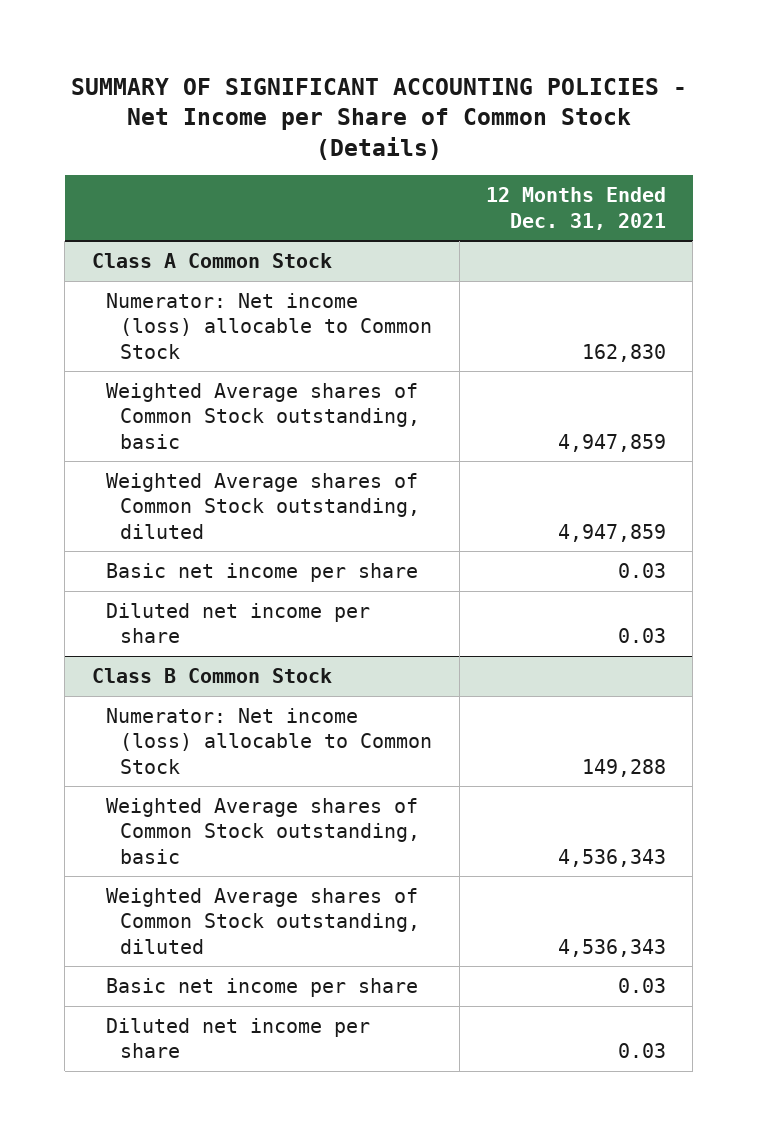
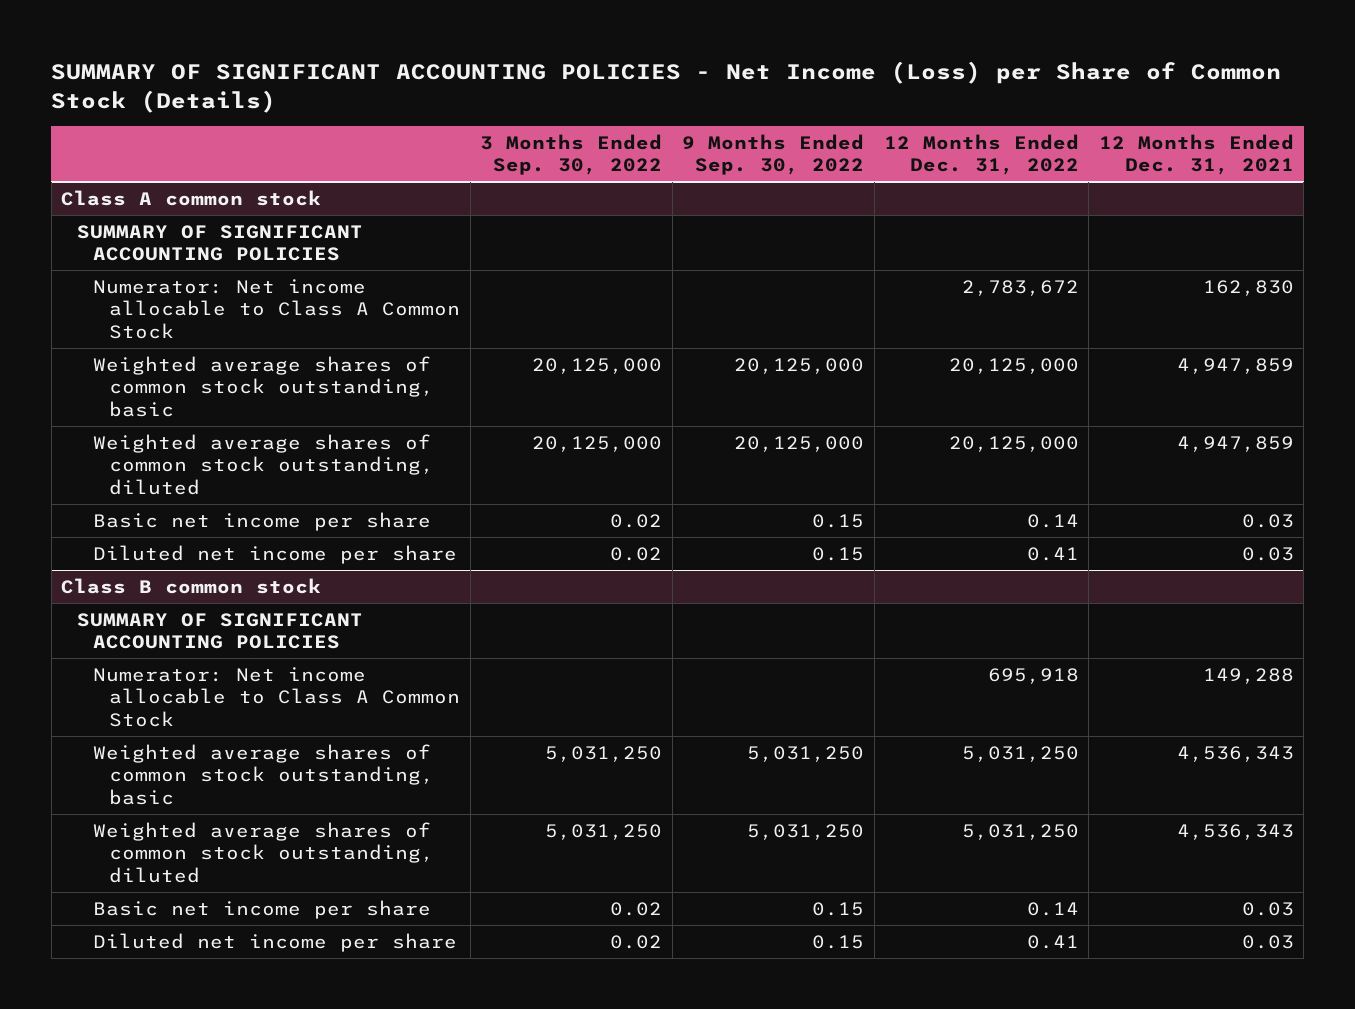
- SUMMARY OF SIGNIFICANT ACCOUNTING POLICIES - Net Income per Share of Common Stock (Details)
+ SUMMARY OF SIGNIFICANT ACCOUNTING POLICIES - Net Income (Loss) per Share of Common Stock (Details)
- | 12 Months Ended Dec. 31, 2021
+ | 3 Months Ended Sep. 30, 2022 | 9 Months Ended Sep. 30, 2022 | 12 Months Ended Dec. 31, 2022 | 12 Months Ended Dec. 31, 2021
- Class A Common Stock
- Numerator: Net income (loss) allocable to Common Stock | 162,830
- Weighted Average shares of Common Stock outstanding, basic | 4,947,859
- Weighted Average shares of Common Stock outstanding, diluted | 4,947,859
+ Class A common stock
+ SUMMARY OF SIGNIFICANT ACCOUNTING POLICIES
+ Numerator: Net income allocable to Class A Common Stock | | | 2,783,672 | 162,830
+ Weighted average shares of common stock outstanding, basic | 20,125,000 | 20,125,000 | 20,125,000 | 4,947,859
+ Weighted average shares of common stock outstanding, diluted | 20,125,000 | 20,125,000 | 20,125,000 | 4,947,859
- Class B Common Stock
- Numerator: Net income (loss) allocable to Common Stock | 149,288
- Weighted Average shares of Common Stock outstanding, basic | 4,536,343
- Weighted Average shares of Common Stock outstanding, diluted | 4,536,343
+ Class B common stock
+ SUMMARY OF SIGNIFICANT ACCOUNTING POLICIES
+ Numerator: Net income allocable to Class A Common Stock | | | 695,918 | 149,288
+ Weighted average shares of common stock outstanding, basic | 5,031,250 | 5,031,250 | 5,031,250 | 4,536,343
+ Weighted average shares of common stock outstanding, diluted | 5,031,250 | 5,031,250 | 5,031,250 | 4,536,343

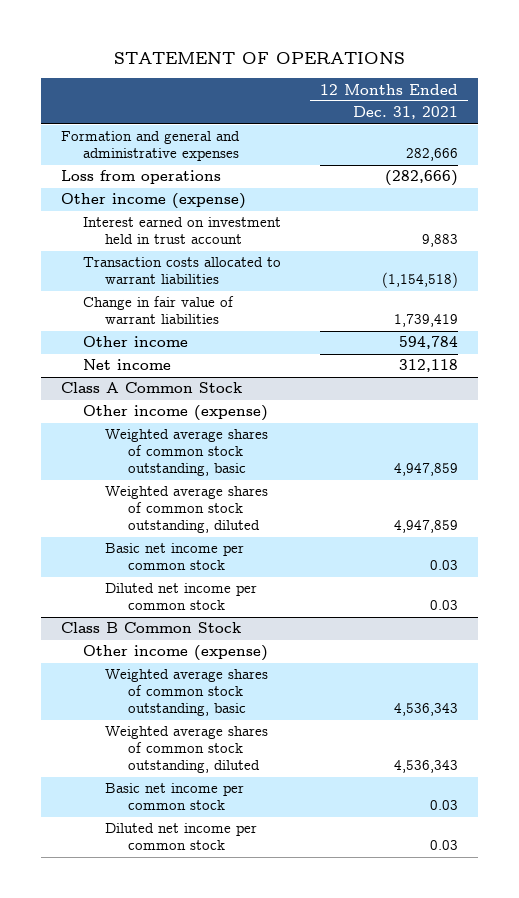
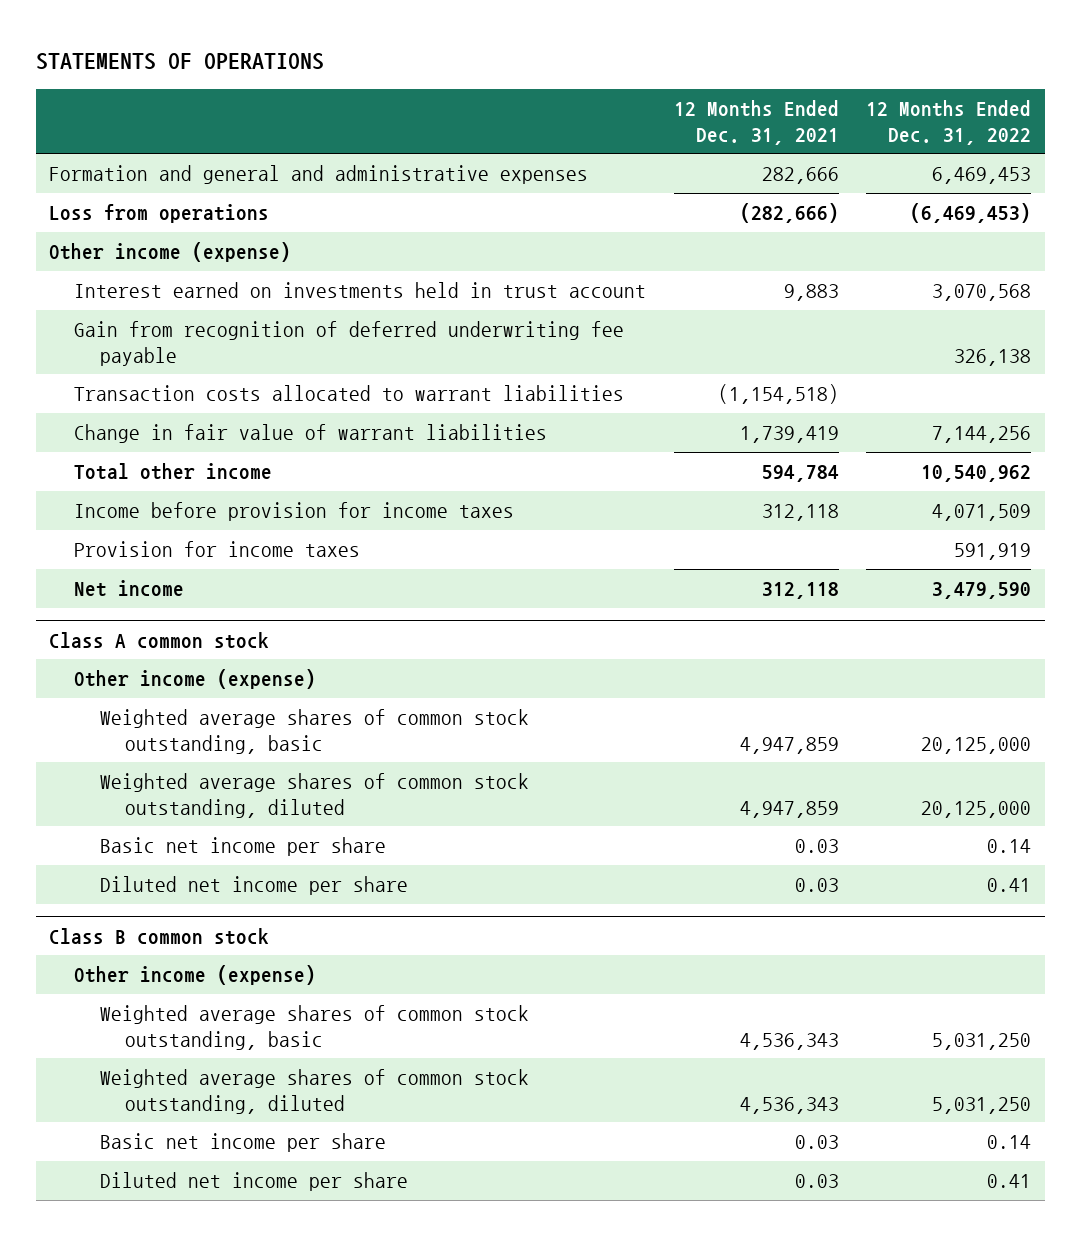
- STATEMENT OF OPERATIONS
+ STATEMENTS OF OPERATIONS
- | 12 Months Ended Dec. 31, 2021
+ | 12 Months Ended Dec. 31, 2021 | 12 Months Ended Dec. 31, 2022
- Interest earned on investment held in trust account | 9,883
+ Interest earned on investments held in trust account | 9,883 | 3,070,568
+ Gain from recognition of deferred underwriting fee payable | | 326,138
- Other income | 594,784
+ Total other income | 594,784 | 10,540,962
+ Income before provision for income taxes | 312,118 | 4,071,509
+ Provision for income taxes | | 591,919
- Class A Common Stock
+ Class A common stock
- Basic net income per common stock | 0.03
- Diluted net income per common stock | 0.03
- Class B Common Stock
+ Basic net income per share | 0.03 | 0.14
+ Diluted net income per share | 0.03 | 0.41
+ Class B common stock
- Basic net income per common stock | 0.03
- Diluted net income per common stock | 0.03
+ Basic net income per share | 0.03 | 0.14
+ Diluted net income per share | 0.03 | 0.41

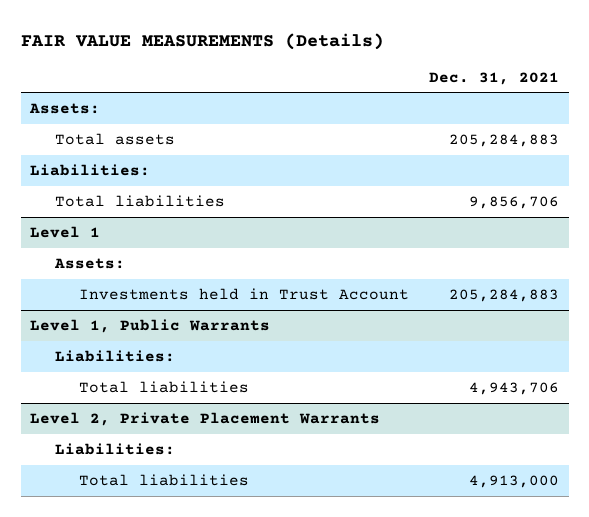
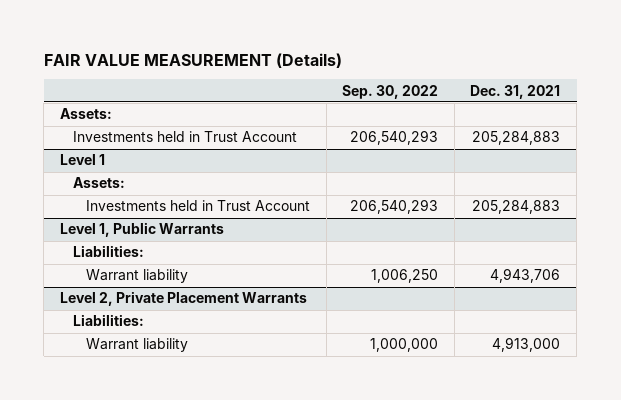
- FAIR VALUE MEASUREMENTS (Details)
+ FAIR VALUE MEASUREMENT (Details)
- | Dec. 31, 2021
+ | Sep. 30, 2022 | Dec. 31, 2021
- Total assets | 205,284,883
- Liabilities:
- Total liabilities | 9,856,706
+ Investments held in Trust Account | 206,540,293 | 205,284,883
@ Level 1, Public Warrants
- Total liabilities | 4,943,706
+ Warrant liability | 1,006,250 | 4,943,706
@ Level 2, Private Placement Warrants
- Total liabilities | 4,913,000
+ Warrant liability | 1,000,000 | 4,913,000

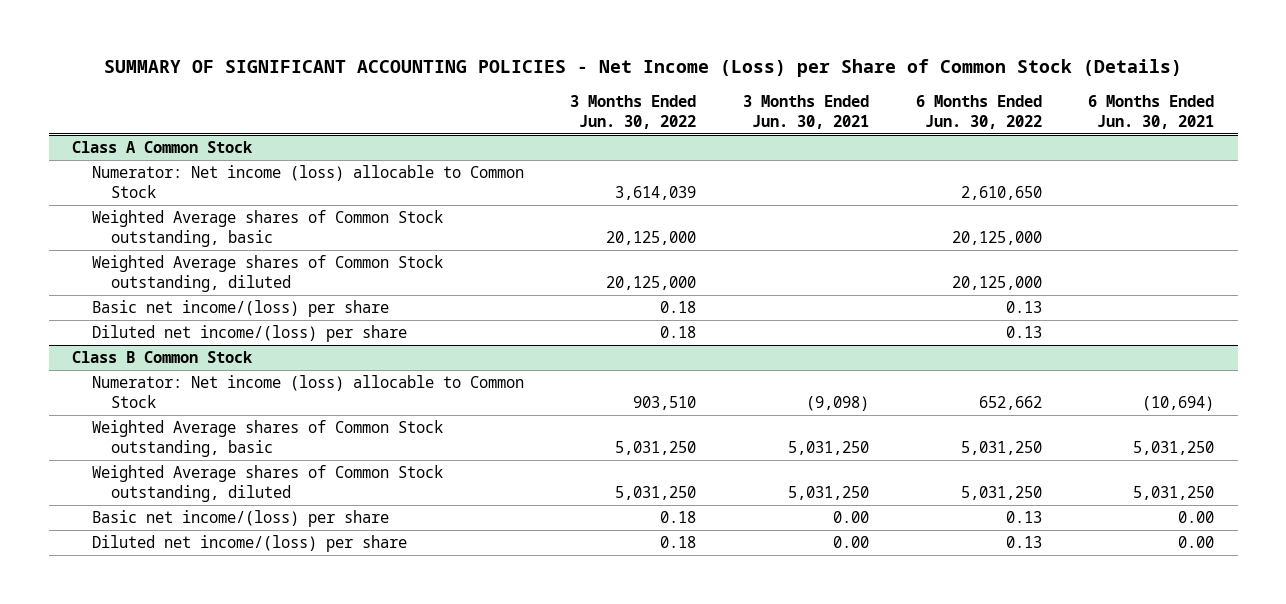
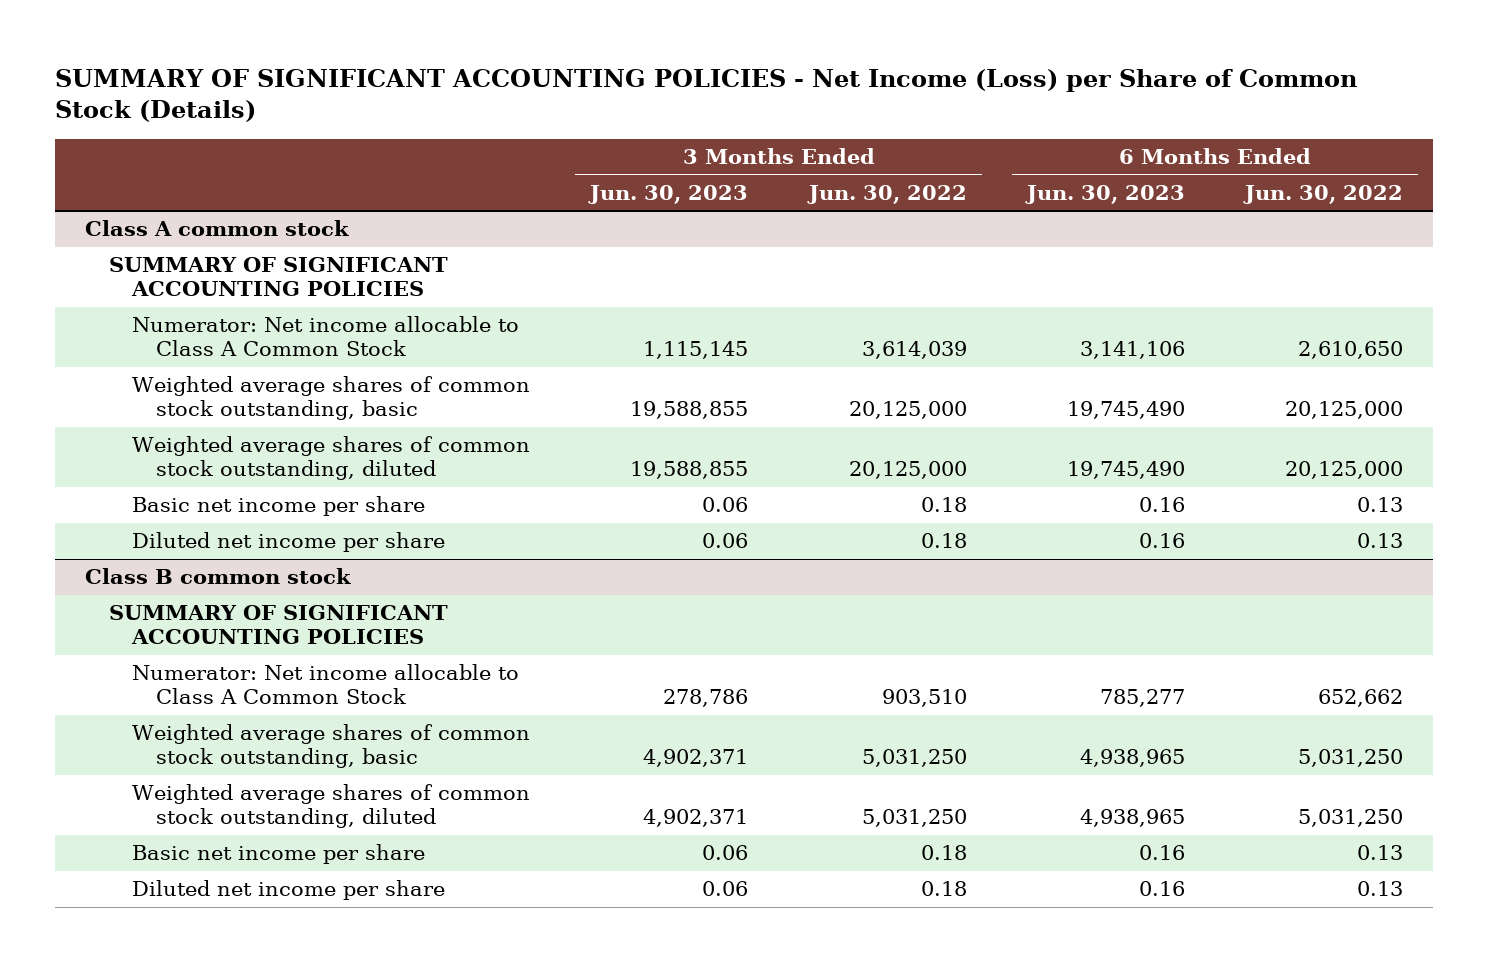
- | 3 Months Ended Jun. 30, 2022 | 3 Months Ended Jun. 30, 2021 | 6 Months Ended Jun. 30, 2022 | 6 Months Ended Jun. 30, 2021
+ | 3 Months Ended Jun. 30, 2023 | 3 Months Ended Jun. 30, 2022 | 6 Months Ended Jun. 30, 2023 | 6 Months Ended Jun. 30, 2022
- Class A Common Stock
- Numerator: Net income (loss) allocable to Common Stock | 3,614,039 | | 2,610,650 |
- Weighted Average shares of Common Stock outstanding, basic | 20,125,000 | | 20,125,000 |
- Weighted Average shares of Common Stock outstanding, diluted | 20,125,000 | | 20,125,000 |
- Basic net income/(loss) per share | 0.18 | | 0.13 |
- Diluted net income/(loss) per share | 0.18 | | 0.13 |
- Class B Common Stock
- Numerator: Net income (loss) allocable to Common Stock | 903,510 | (9,098) | 652,662 | (10,694)
- Weighted Average shares of Common Stock outstanding, basic | 5,031,250 | 5,031,250 | 5,031,250 | 5,031,250
- Weighted Average shares of Common Stock outstanding, diluted | 5,031,250 | 5,031,250 | 5,031,250 | 5,031,250
- Basic net income/(loss) per share | 0.18 | 0.00 | 0.13 | 0.00
- Diluted net income/(loss) per share | 0.18 | 0.00 | 0.13 | 0.00
+ Class A common stock
+ SUMMARY OF SIGNIFICANT ACCOUNTING POLICIES
+ Numerator: Net income allocable to Class A Common Stock | 1,115,145 | 3,614,039 | 3,141,106 | 2,610,650
+ Weighted average shares of common stock outstanding, basic | 19,588,855 | 20,125,000 | 19,745,490 | 20,125,000
+ Weighted average shares of common stock outstanding, diluted | 19,588,855 | 20,125,000 | 19,745,490 | 20,125,000
+ Basic net income per share | 0.06 | 0.18 | 0.16 | 0.13
+ Diluted net income per share | 0.06 | 0.18 | 0.16 | 0.13
+ Class B common stock
+ SUMMARY OF SIGNIFICANT ACCOUNTING POLICIES
+ Numerator: Net income allocable to Class A Common Stock | 278,786 | 903,510 | 785,277 | 652,662
+ Weighted average shares of common stock outstanding, basic | 4,902,371 | 5,031,250 | 4,938,965 | 5,031,250
+ Weighted average shares of common stock outstanding, diluted | 4,902,371 | 5,031,250 | 4,938,965 | 5,031,250
+ Basic net income per share | 0.06 | 0.18 | 0.16 | 0.13
+ Diluted net income per share | 0.06 | 0.18 | 0.16 | 0.13

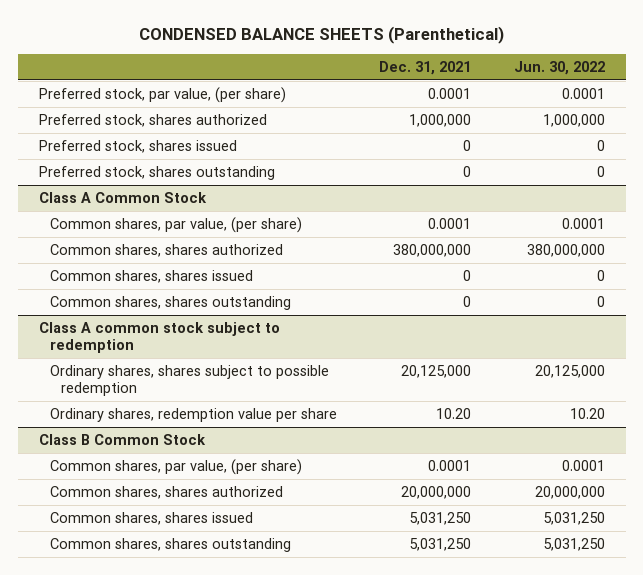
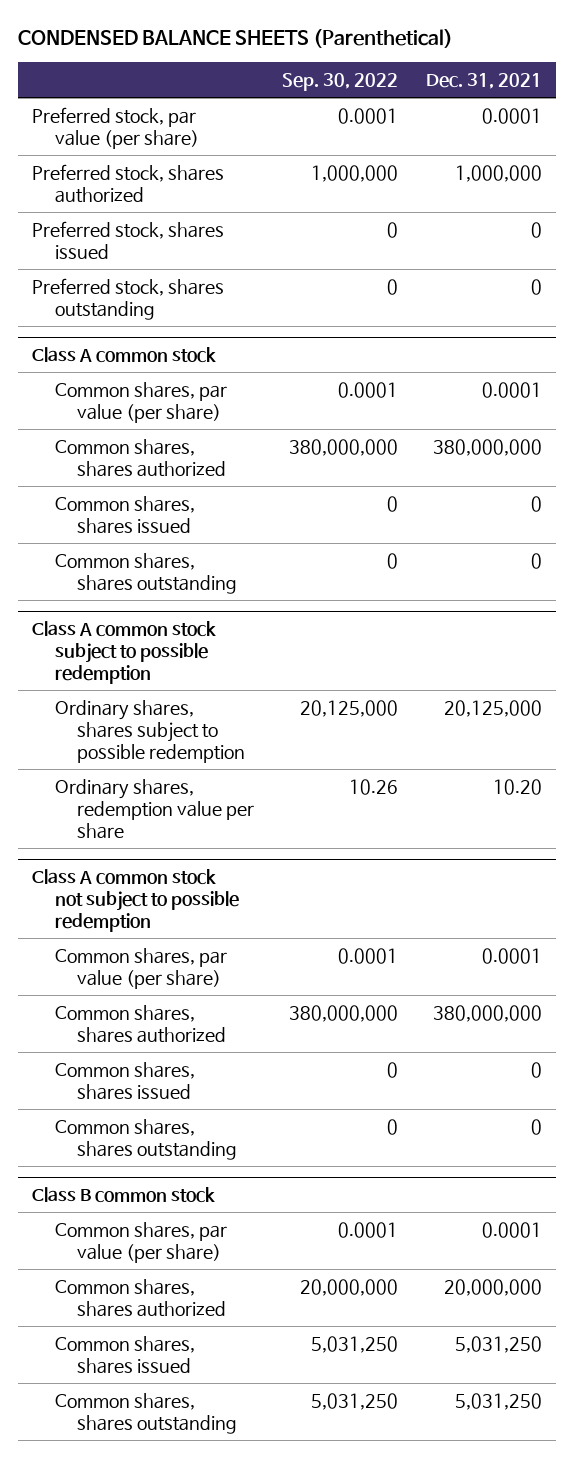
- | Dec. 31, 2021 | Jun. 30, 2022
+ | Sep. 30, 2022 | Dec. 31, 2021
- Preferred stock, par value, (per share) | 0.0001 | 0.0001
+ Preferred stock, par value (per share) | 0.0001 | 0.0001
- Class A Common Stock
- Common shares, par value, (per share) | 0.0001 | 0.0001
+ Class A common stock
+ Common shares, par value (per share) | 0.0001 | 0.0001
- Class A common stock subject to redemption
+ Class A common stock subject to possible redemption
- Class B Common Stock
- Common shares, par value, (per share) | 0.0001 | 0.0001
+ Class A common stock not subject to possible redemption
+ Common shares, par value (per share) | 0.0001 | 0.0001
+ Common shares, shares authorized | 380,000,000 | 380,000,000
+ Common shares, shares issued | 0 | 0
+ Common shares, shares outstanding | 0 | 0
+ Class B common stock
+ Common shares, par value (per share) | 0.0001 | 0.0001

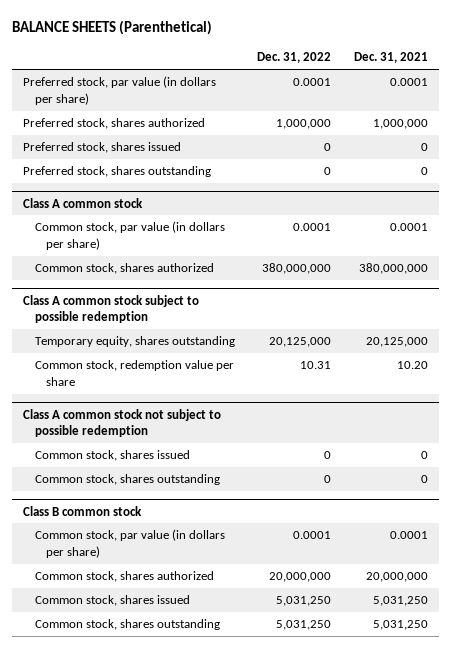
- CONDENSED BALANCE SHEETS (Parenthetical)
+ BALANCE SHEETS (Parenthetical)
- | Sep. 30, 2022 | Dec. 31, 2021
+ | Dec. 31, 2022 | Dec. 31, 2021
- Preferred stock, par value (per share) | 0.0001 | 0.0001
+ Preferred stock, par value (in dollars per share) | 0.0001 | 0.0001
@ Class A common stock
- Common shares, par value (per share) | 0.0001 | 0.0001
- Common shares, shares authorized | 380,000,000 | 380,000,000
- Common shares, shares issued | 0 | 0
- Common shares, shares outstanding | 0 | 0
+ Common stock, par value (in dollars per share) | 0.0001 | 0.0001
+ Common stock, shares authorized | 380,000,000 | 380,000,000
@ Class A common stock subject to possible redemption
- Ordinary shares, shares subject to possible redemption | 20,125,000 | 20,125,000
- Ordinary shares, redemption value per share | 10.26 | 10.20
+ Temporary equity, shares outstanding | 20,125,000 | 20,125,000
+ Common stock, redemption value per share | 10.31 | 10.20
@ Class A common stock not subject to possible redemption
- Common shares, par value (per share) | 0.0001 | 0.0001
- Common shares, shares authorized | 380,000,000 | 380,000,000
- Common shares, shares issued | 0 | 0
- Common shares, shares outstanding | 0 | 0
+ Common stock, shares issued | 0 | 0
+ Common stock, shares outstanding | 0 | 0
@ Class B common stock
- Common shares, par value (per share) | 0.0001 | 0.0001
- Common shares, shares authorized | 20,000,000 | 20,000,000
- Common shares, shares issued | 5,031,250 | 5,031,250
- Common shares, shares outstanding | 5,031,250 | 5,031,250
+ Common stock, par value (in dollars per share) | 0.0001 | 0.0001
+ Common stock, shares authorized | 20,000,000 | 20,000,000
+ Common stock, shares issued | 5,031,250 | 5,031,250
+ Common stock, shares outstanding | 5,031,250 | 5,031,250

